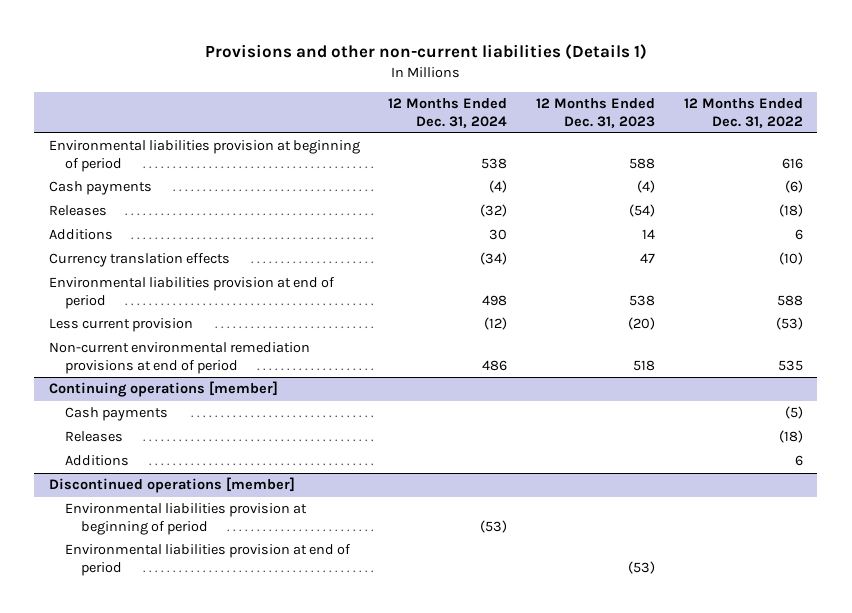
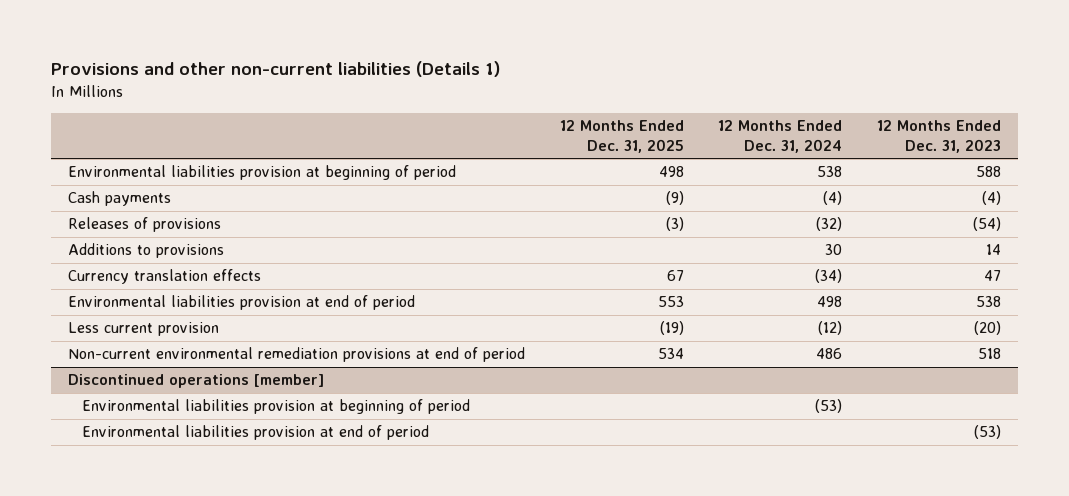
- | 12 Months Ended Dec. 31, 2024 | 12 Months Ended Dec. 31, 2023 | 12 Months Ended Dec. 31, 2022
+ | 12 Months Ended Dec. 31, 2025 | 12 Months Ended Dec. 31, 2024 | 12 Months Ended Dec. 31, 2023
- Releases | (32) | (54) | (18)
- Additions | 30 | 14 | 6
+ Releases of provisions | (3) | (32) | (54)
+ Additions to provisions | | 30 | 14
- Continuing operations [member]
- Cash payments | | | (5)
- Releases | | | (18)
- Additions | | | 6

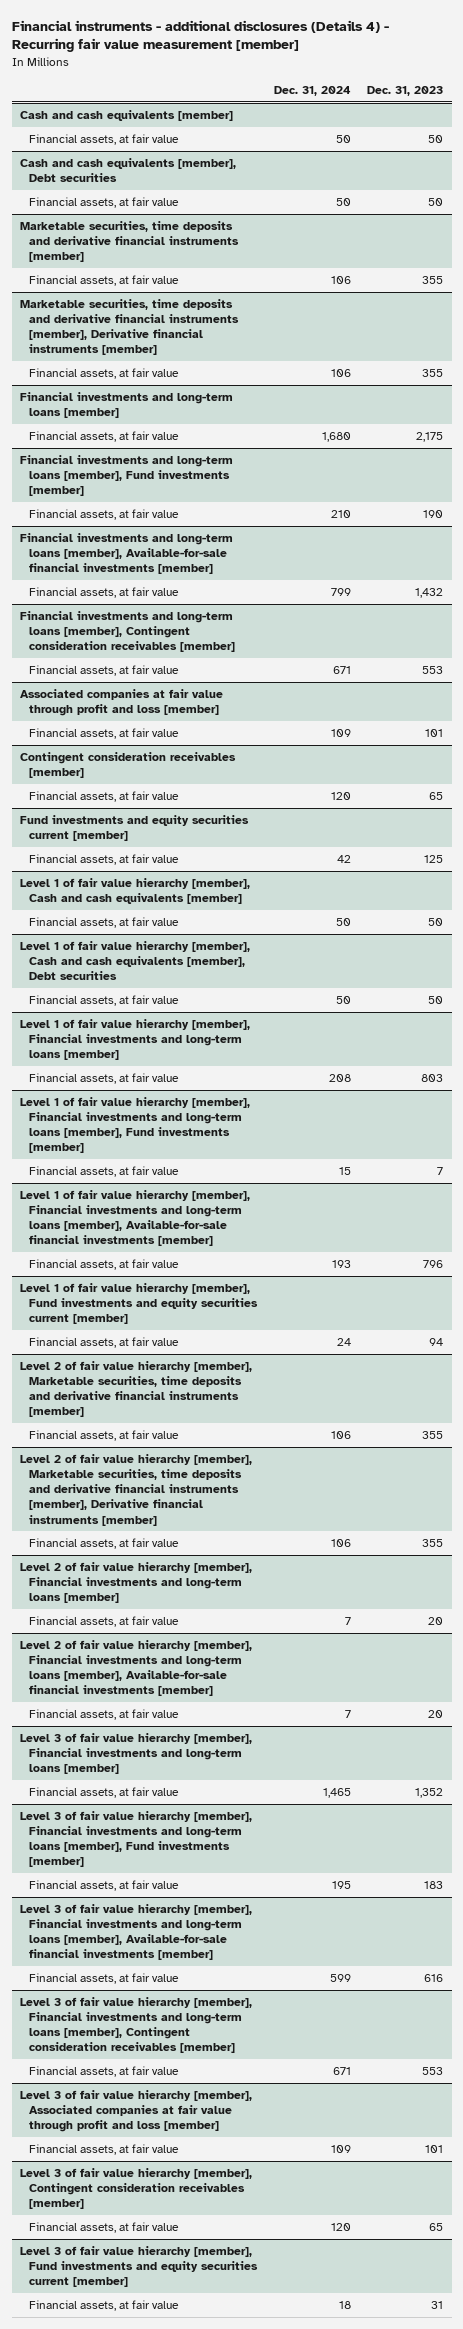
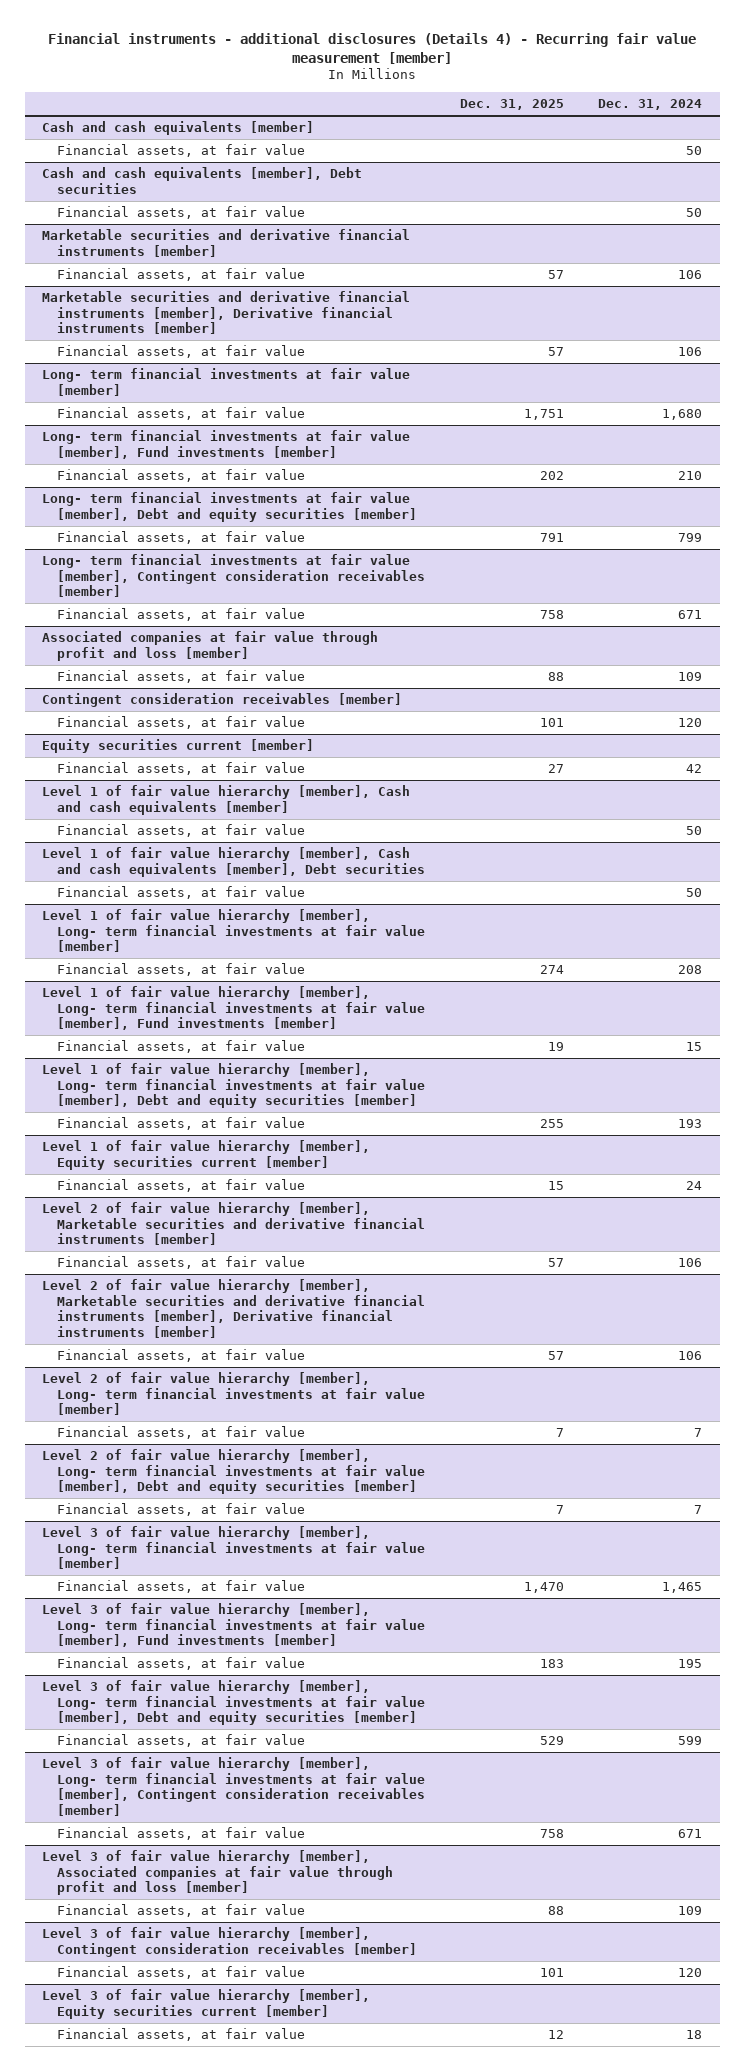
- | Dec. 31, 2024 | Dec. 31, 2023
+ | Dec. 31, 2025 | Dec. 31, 2024
- Marketable securities, time deposits and derivative financial instruments [member]
+ Marketable securities and derivative financial instruments [member]
- Marketable securities, time deposits and derivative financial instruments [member], Derivative financial instruments [member]
+ Marketable securities and derivative financial instruments [member], Derivative financial instruments [member]
- Financial investments and long-term loans [member]
+ Long- term financial investments at fair value [member]
- Financial investments and long-term loans [member], Fund investments [member]
+ Long- term financial investments at fair value [member], Fund investments [member]
- Financial investments and long-term loans [member], Available-for-sale financial investments [member]
+ Long- term financial investments at fair value [member], Debt and equity securities [member]
- Financial investments and long-term loans [member], Contingent consideration receivables [member]
+ Long- term financial investments at fair value [member], Contingent consideration receivables [member]
- Fund investments and equity securities current [member]
+ Equity securities current [member]
- Level 1 of fair value hierarchy [member], Financial investments and long-term loans [member]
+ Level 1 of fair value hierarchy [member], Long- term financial investments at fair value [member]
- Level 1 of fair value hierarchy [member], Financial investments and long-term loans [member], Fund investments [member]
+ Level 1 of fair value hierarchy [member], Long- term financial investments at fair value [member], Fund investments [member]
- Level 1 of fair value hierarchy [member], Financial investments and long-term loans [member], Available-for-sale financial investments [member]
+ Level 1 of fair value hierarchy [member], Long- term financial investments at fair value [member], Debt and equity securities [member]
- Level 1 of fair value hierarchy [member], Fund investments and equity securities current [member]
+ Level 1 of fair value hierarchy [member], Equity securities current [member]
- Level 2 of fair value hierarchy [member], Marketable securities, time deposits and derivative financial instruments [member]
+ Level 2 of fair value hierarchy [member], Marketable securities and derivative financial instruments [member]
- Level 2 of fair value hierarchy [member], Marketable securities, time deposits and derivative financial instruments [member], Derivative financial instruments [member]
+ Level 2 of fair value hierarchy [member], Marketable securities and derivative financial instruments [member], Derivative financial instruments [member]
- Level 2 of fair value hierarchy [member], Financial investments and long-term loans [member]
+ Level 2 of fair value hierarchy [member], Long- term financial investments at fair value [member]
- Level 2 of fair value hierarchy [member], Financial investments and long-term loans [member], Available-for-sale financial investments [member]
+ Level 2 of fair value hierarchy [member], Long- term financial investments at fair value [member], Debt and equity securities [member]
- Level 3 of fair value hierarchy [member], Financial investments and long-term loans [member]
+ Level 3 of fair value hierarchy [member], Long- term financial investments at fair value [member]
- Level 3 of fair value hierarchy [member], Financial investments and long-term loans [member], Fund investments [member]
+ Level 3 of fair value hierarchy [member], Long- term financial investments at fair value [member], Fund investments [member]
- Level 3 of fair value hierarchy [member], Financial investments and long-term loans [member], Available-for-sale financial investments [member]
+ Level 3 of fair value hierarchy [member], Long- term financial investments at fair value [member], Debt and equity securities [member]
- Level 3 of fair value hierarchy [member], Financial investments and long-term loans [member], Contingent consideration receivables [member]
+ Level 3 of fair value hierarchy [member], Long- term financial investments at fair value [member], Contingent consideration receivables [member]
- Level 3 of fair value hierarchy [member], Fund investments and equity securities current [member]
+ Level 3 of fair value hierarchy [member], Equity securities current [member]

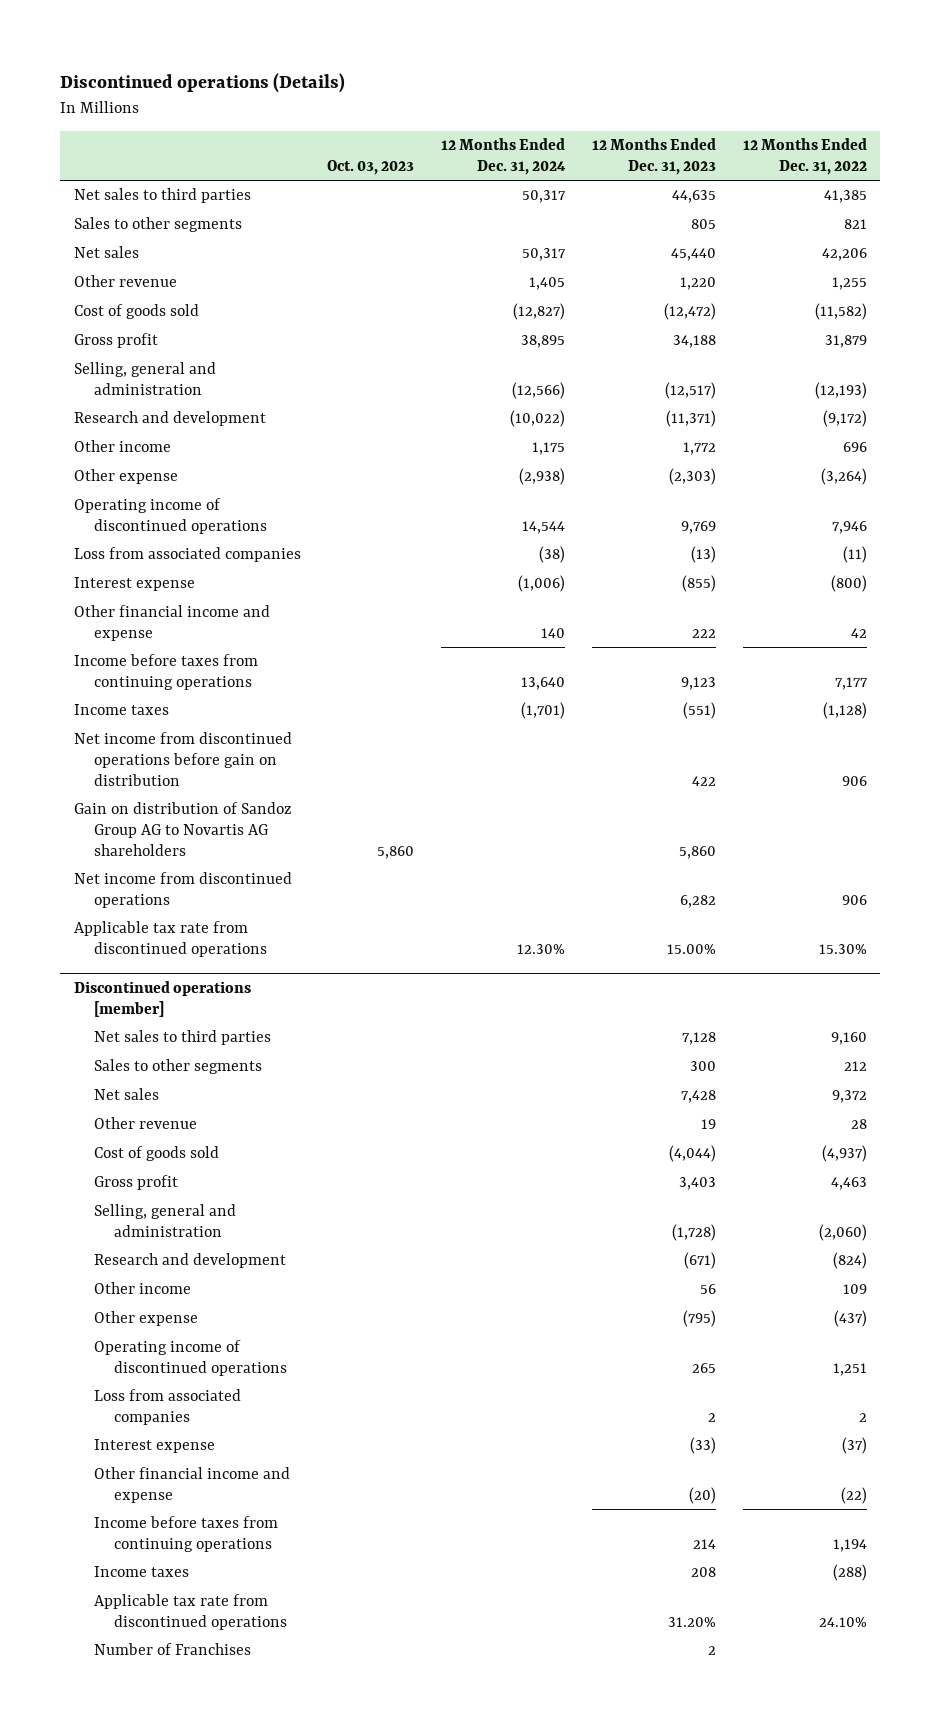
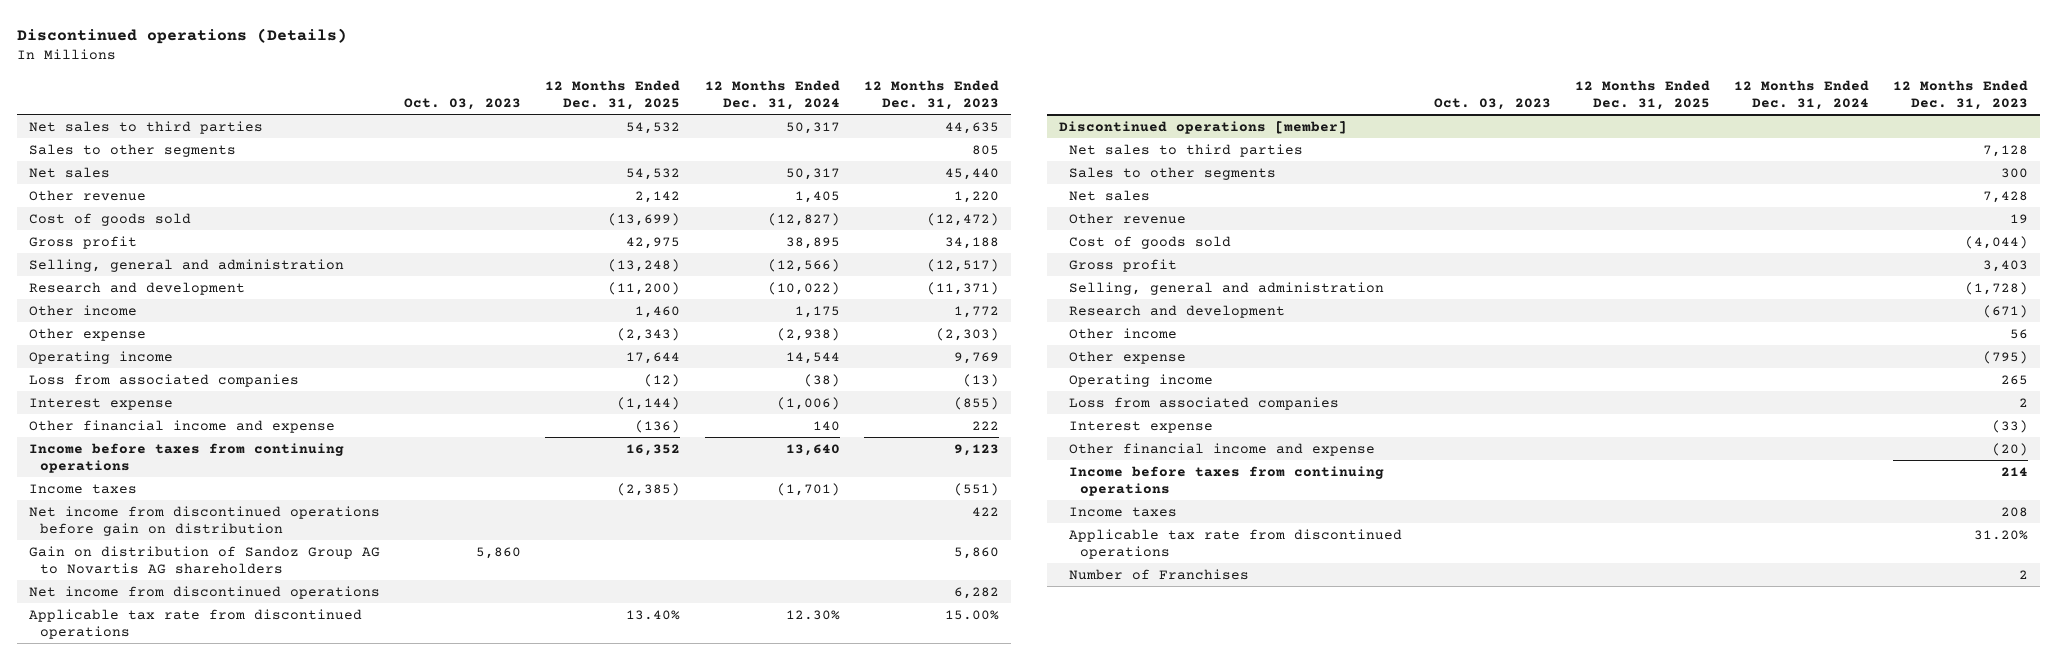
- | Oct. 03, 2023 | 12 Months Ended Dec. 31, 2024 | 12 Months Ended Dec. 31, 2023 | 12 Months Ended Dec. 31, 2022
+ | Oct. 03, 2023 | 12 Months Ended Dec. 31, 2025 | 12 Months Ended Dec. 31, 2024 | 12 Months Ended Dec. 31, 2023
- Operating income of discontinued operations | | 14,544 | 9,769 | 7,946
+ Operating income | | 17,644 | 14,544 | 9,769
@ Discontinued operations [member]
- Operating income of discontinued operations | | | 265 | 1,251
+ Operating income | | | | 265

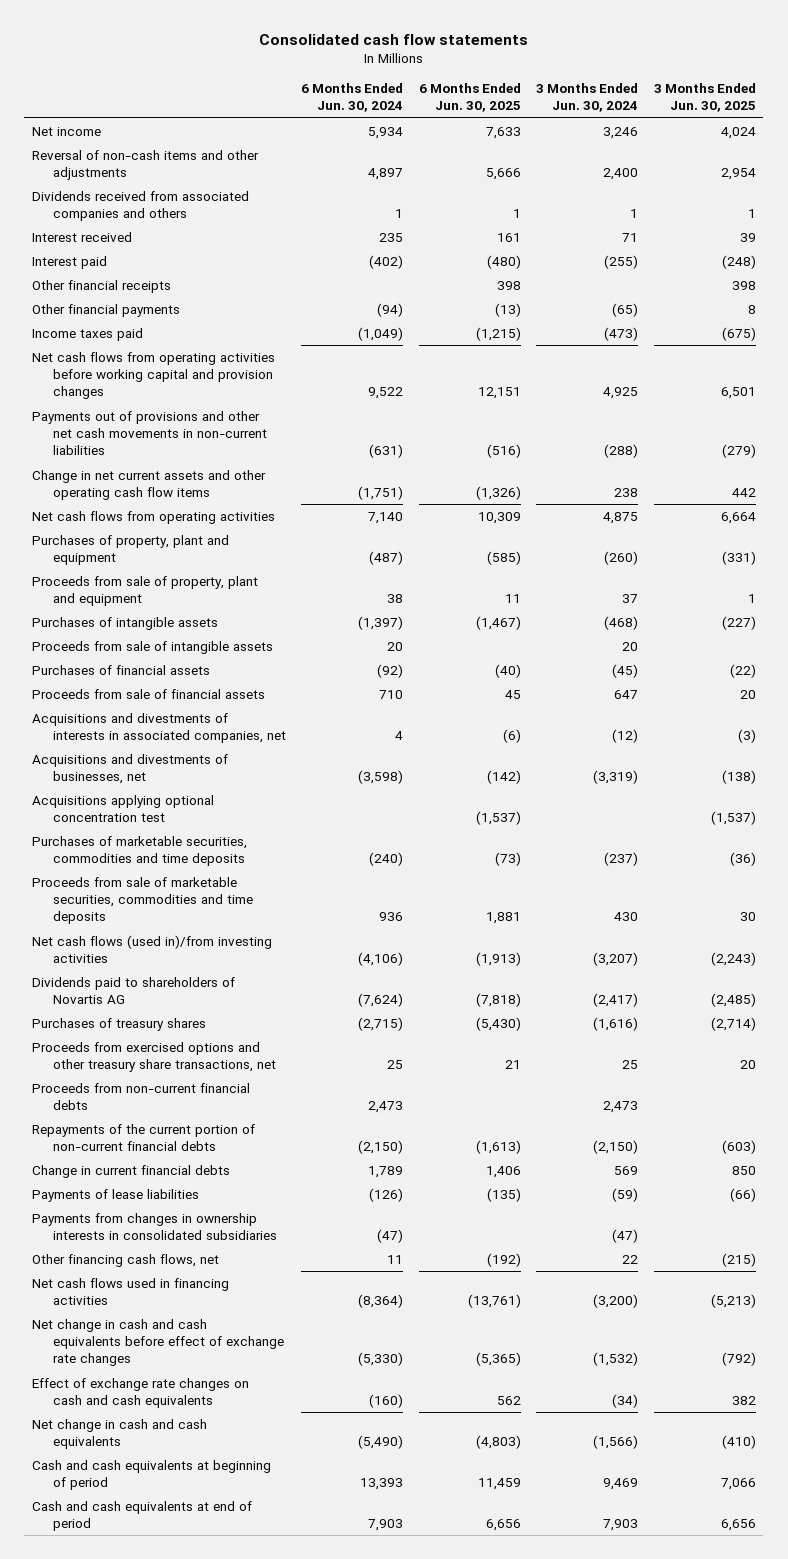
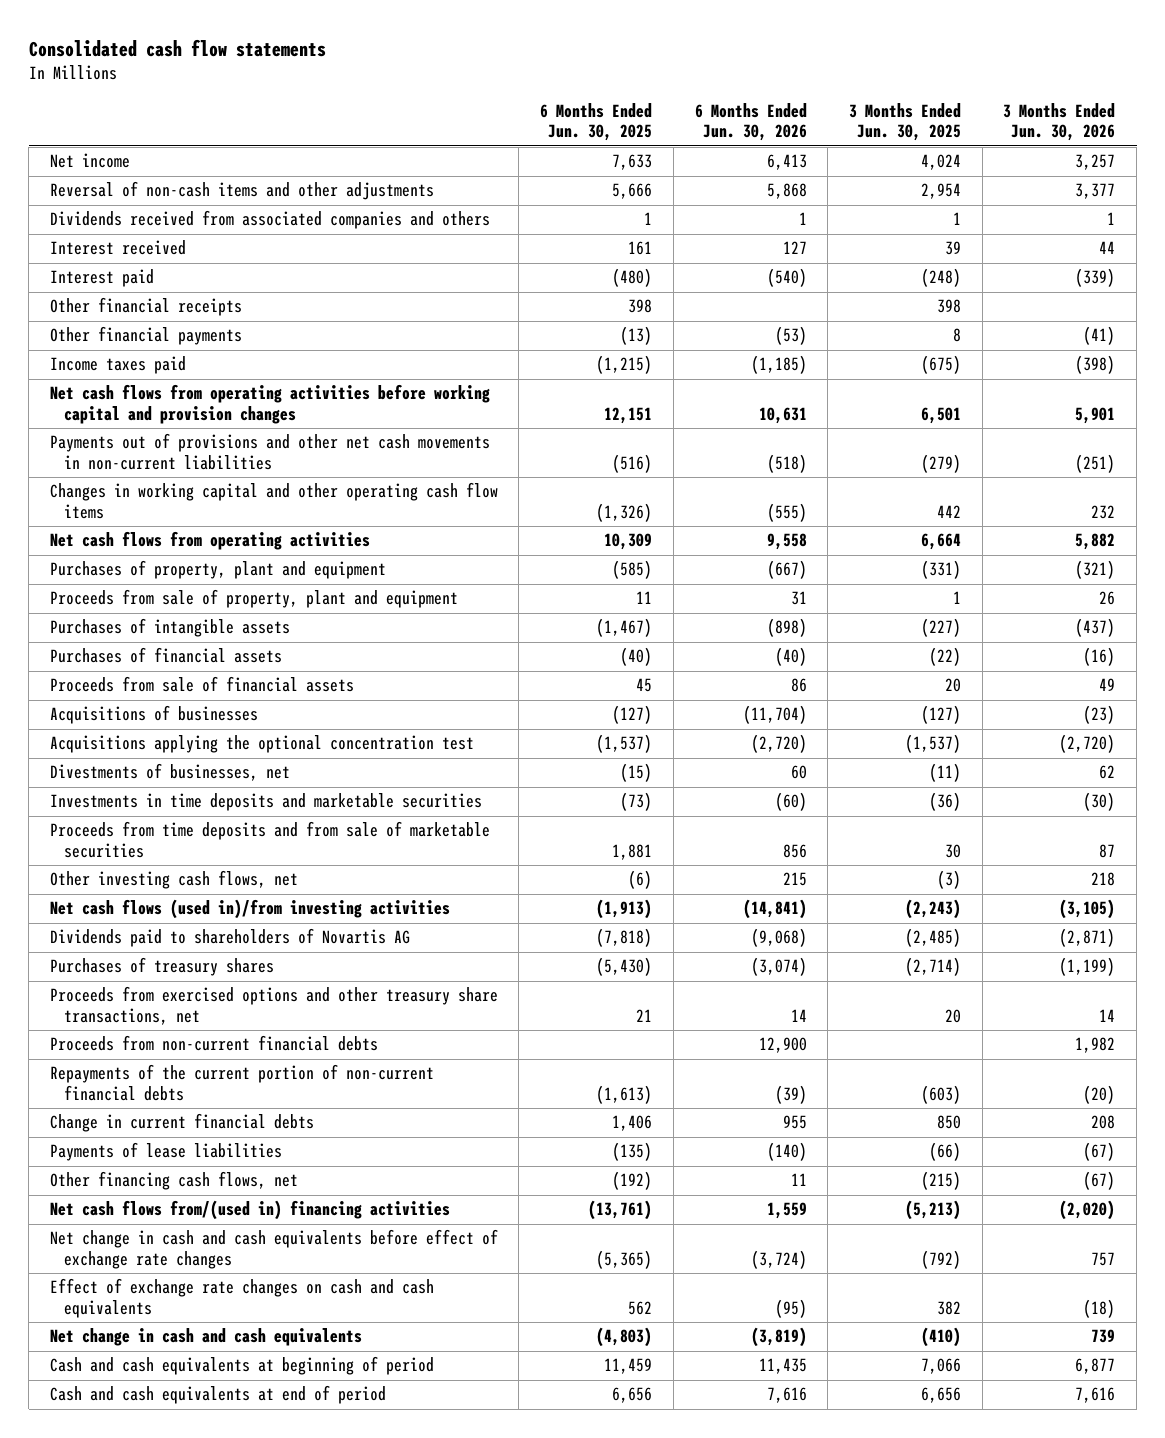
- | 6 Months Ended Jun. 30, 2024 | 6 Months Ended Jun. 30, 2025 | 3 Months Ended Jun. 30, 2024 | 3 Months Ended Jun. 30, 2025
+ | 6 Months Ended Jun. 30, 2025 | 6 Months Ended Jun. 30, 2026 | 3 Months Ended Jun. 30, 2025 | 3 Months Ended Jun. 30, 2026
- Change in net current assets and other operating cash flow items | (1,751) | (1,326) | 238 | 442
+ Changes in working capital and other operating cash flow items | (1,326) | (555) | 442 | 232
- Proceeds from sale of intangible assets | 20 | | 20 |
- Acquisitions and divestments of interests in associated companies, net | 4 | (6) | (12) | (3)
- Acquisitions and divestments of businesses, net | (3,598) | (142) | (3,319) | (138)
- Acquisitions applying optional concentration test | | (1,537) | | (1,537)
- Purchases of marketable securities, commodities and time deposits | (240) | (73) | (237) | (36)
- Proceeds from sale of marketable securities, commodities and time deposits | 936 | 1,881 | 430 | 30
+ Acquisitions of businesses | (127) | (11,704) | (127) | (23)
+ Acquisitions applying the optional concentration test | (1,537) | (2,720) | (1,537) | (2,720)
+ Divestments of businesses, net | (15) | 60 | (11) | 62
+ Investments in time deposits and marketable securities | (73) | (60) | (36) | (30)
+ Proceeds from time deposits and from sale of marketable securities | 1,881 | 856 | 30 | 87
+ Other investing cash flows, net | (6) | 215 | (3) | 218
- Payments from changes in ownership interests in consolidated subsidiaries | (47) | | (47) |
- Net cash flows used in financing activities | (8,364) | (13,761) | (3,200) | (5,213)
+ Net cash flows from/(used in) financing activities | (13,761) | 1,559 | (5,213) | (2,020)

